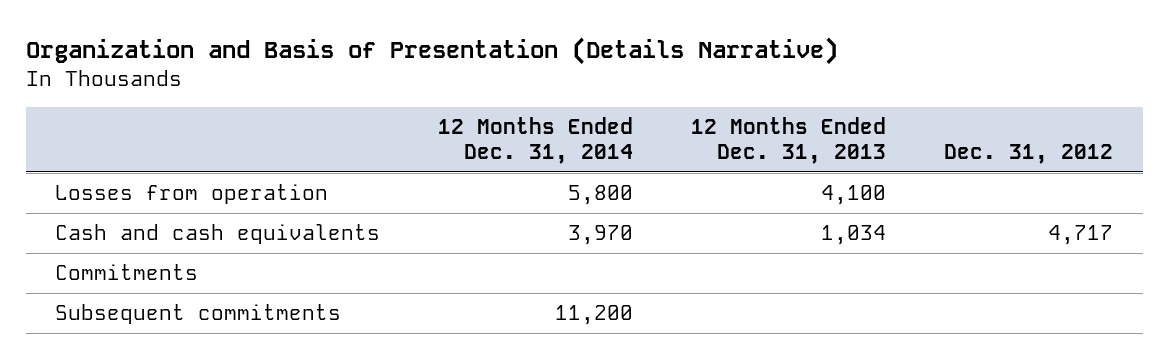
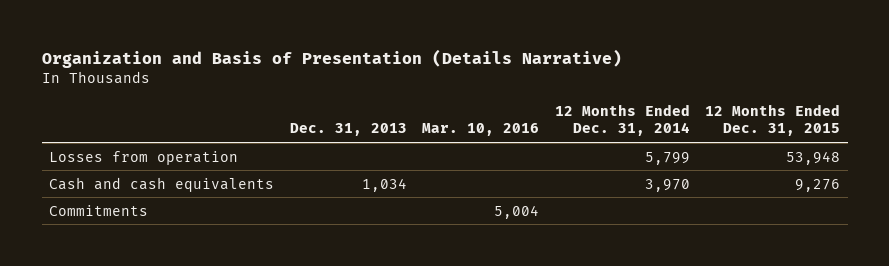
- | 12 Months Ended Dec. 31, 2014 | 12 Months Ended Dec. 31, 2013 | Dec. 31, 2012
+ | Dec. 31, 2013 | Mar. 10, 2016 | 12 Months Ended Dec. 31, 2014 | 12 Months Ended Dec. 31, 2015
- Losses from operation | 5,800 | 4,100 |
+ Losses from operation | | | 5,799 | 53,948
- Subsequent commitments | 11,200 | |

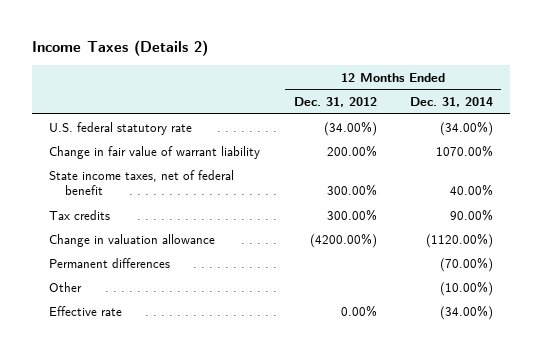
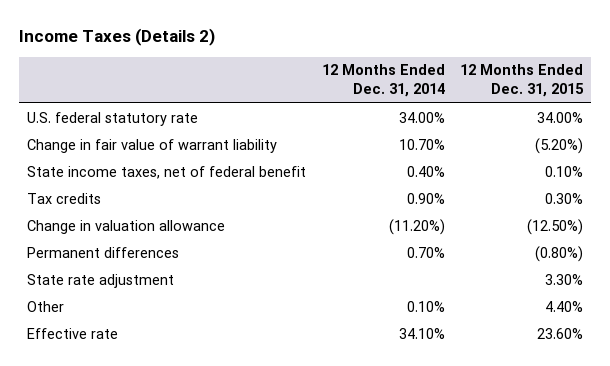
- | 12 Months Ended Dec. 31, 2012 | 12 Months Ended Dec. 31, 2014
+ | 12 Months Ended Dec. 31, 2014 | 12 Months Ended Dec. 31, 2015
- U.S. federal statutory rate | (34.00%) | (34.00%)
- Change in fair value of warrant liability | 200.00% | 1070.00%
- State income taxes, net of federal benefit | 300.00% | 40.00%
- Tax credits | 300.00% | 90.00%
- Change in valuation allowance | (4200.00%) | (1120.00%)
- Permanent differences | | (70.00%)
- Other | | (10.00%)
- Effective rate | 0.00% | (34.00%)
+ U.S. federal statutory rate | 34.00% | 34.00%
+ Change in fair value of warrant liability | 10.70% | (5.20%)
+ State income taxes, net of federal benefit | 0.40% | 0.10%
+ Tax credits | 0.90% | 0.30%
+ Change in valuation allowance | (11.20%) | (12.50%)
+ Permanent differences | 0.70% | (0.80%)
+ State rate adjustment | | 3.30%
+ Other | 0.10% | 4.40%
+ Effective rate | 34.10% | 23.60%

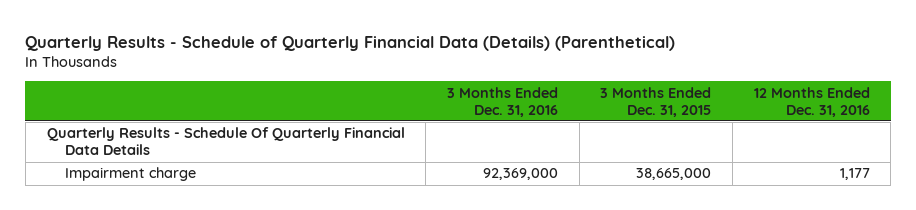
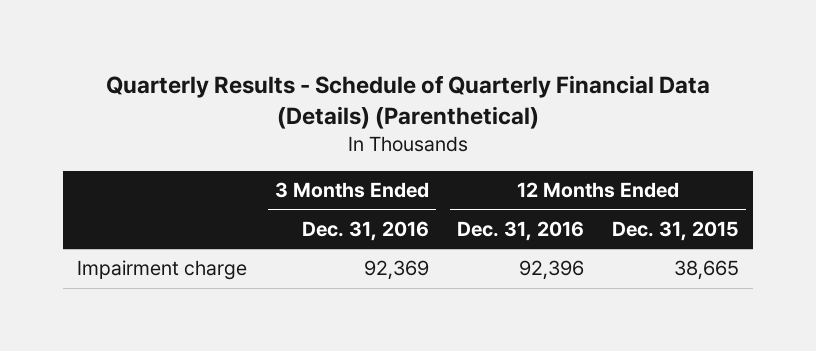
- | 3 Months Ended Dec. 31, 2016 | 3 Months Ended Dec. 31, 2015 | 12 Months Ended Dec. 31, 2016
+ | 3 Months Ended Dec. 31, 2016 | 12 Months Ended Dec. 31, 2016 | 12 Months Ended Dec. 31, 2015
- Quarterly Results - Schedule Of Quarterly Financial Data Details
- Impairment charge | 92,369,000 | 38,665,000 | 1,177
+ Impairment charge | 92,369 | 92,396 | 38,665

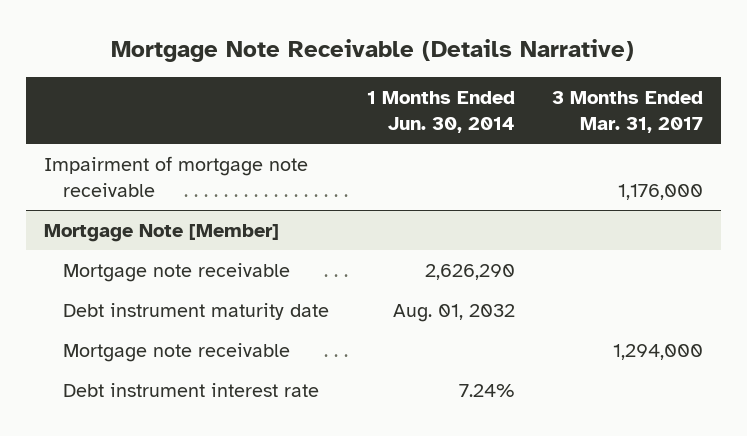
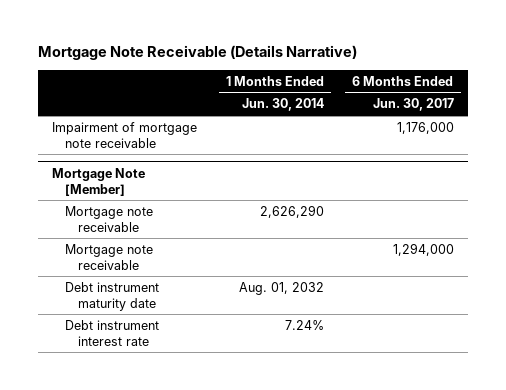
- | 1 Months Ended Jun. 30, 2014 | 3 Months Ended Mar. 31, 2017
+ | 1 Months Ended Jun. 30, 2014 | 6 Months Ended Jun. 30, 2017
@ Mortgage Note [Member]
moved down: Debt instrument maturity date | Aug. 01, 2032 |

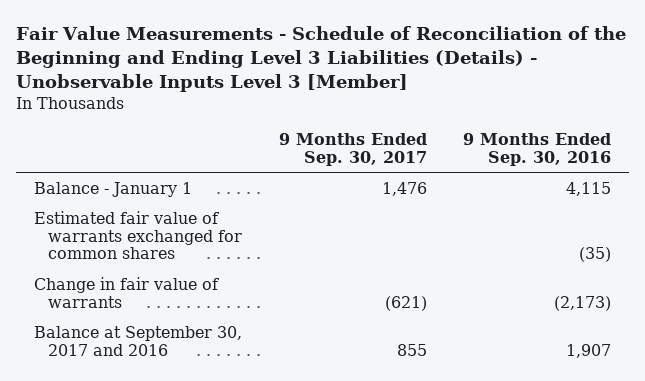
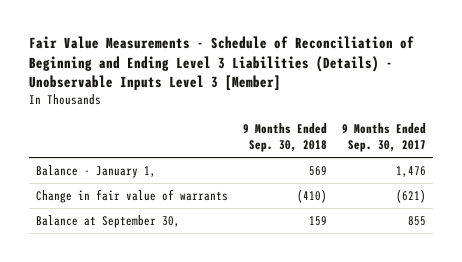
- Fair Value Measurements - Schedule of Reconciliation of the Beginning and Ending Level 3 Liabilities (Details) - Unobservable Inputs Level 3 [Member]
+ Fair Value Measurements - Schedule of Reconciliation of Beginning and Ending Level 3 Liabilities (Details) - Unobservable Inputs Level 3 [Member]
- | 9 Months Ended Sep. 30, 2017 | 9 Months Ended Sep. 30, 2016
+ | 9 Months Ended Sep. 30, 2018 | 9 Months Ended Sep. 30, 2017
- Balance - January 1 | 1,476 | 4,115
- Estimated fair value of warrants exchanged for common shares | | (35)
+ Balance - January 1, | 569 | 1,476
- Balance at September 30, 2017 and 2016 | 855 | 1,907
+ Balance at September 30, | 159 | 855

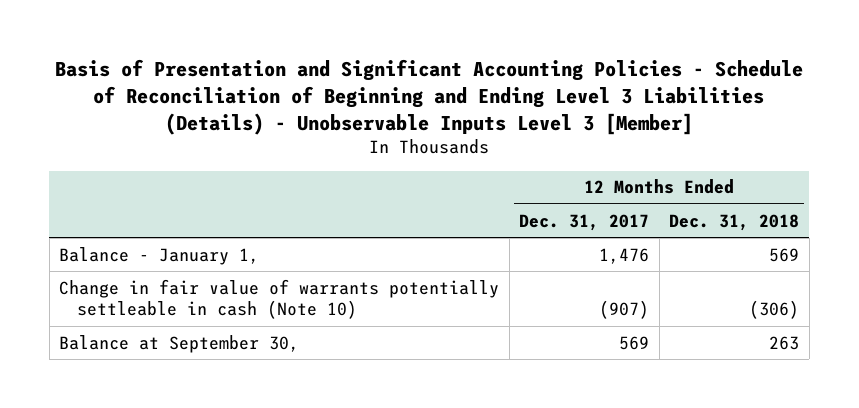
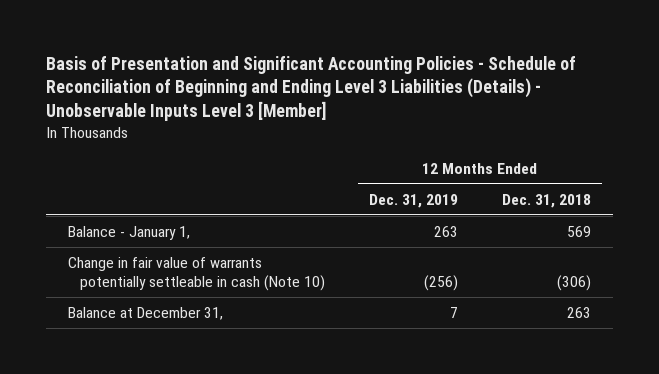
- | 12 Months Ended Dec. 31, 2017 | 12 Months Ended Dec. 31, 2018
+ | 12 Months Ended Dec. 31, 2019 | 12 Months Ended Dec. 31, 2018
- Balance at September 30, | 569 | 263
+ Balance at December 31, | 7 | 263

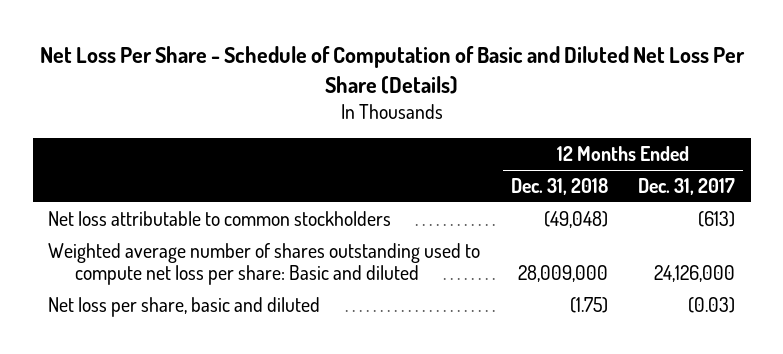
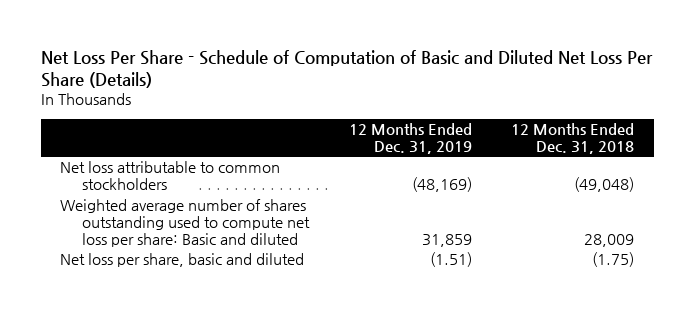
- | 12 Months Ended Dec. 31, 2018 | 12 Months Ended Dec. 31, 2017
+ | 12 Months Ended Dec. 31, 2019 | 12 Months Ended Dec. 31, 2018
- Weighted average number of shares outstanding used to compute net loss per share: Basic and diluted | 28,009,000 | 24,126,000
+ Weighted average number of shares outstanding used to compute net loss per share: Basic and diluted | 31,859 | 28,009

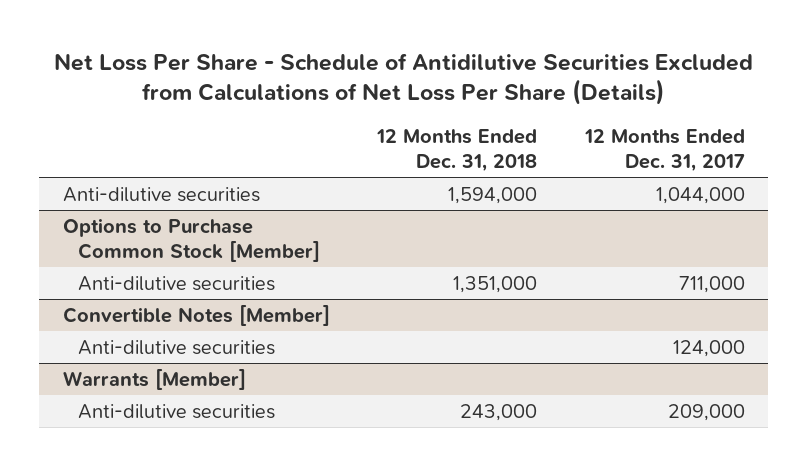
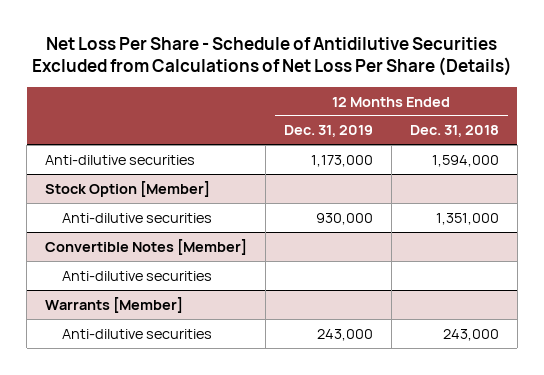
- | 12 Months Ended Dec. 31, 2018 | 12 Months Ended Dec. 31, 2017
+ | 12 Months Ended Dec. 31, 2019 | 12 Months Ended Dec. 31, 2018
- Options to Purchase Common Stock [Member]
+ Stock Option [Member]

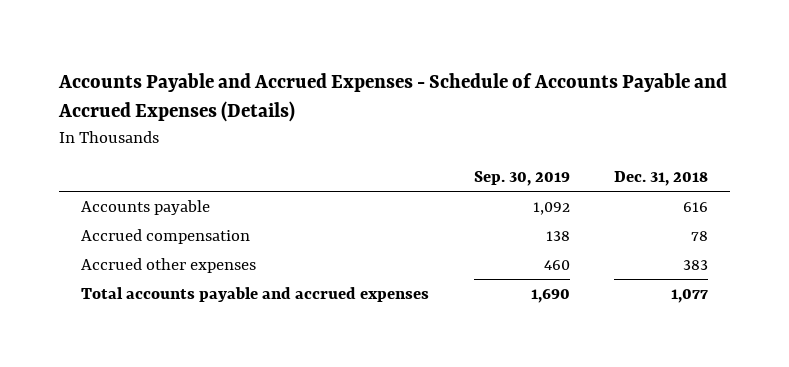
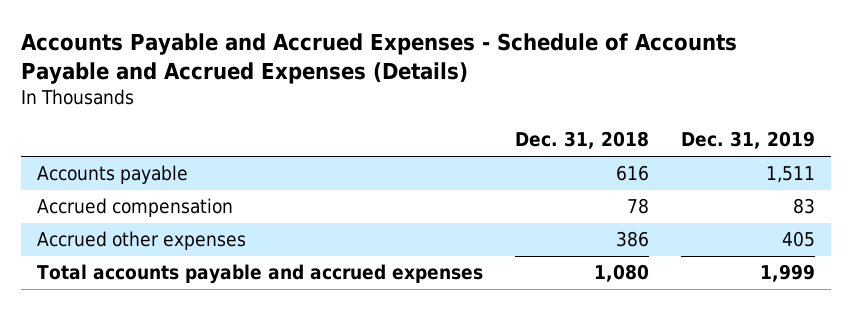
- | Sep. 30, 2019 | Dec. 31, 2018
+ | Dec. 31, 2018 | Dec. 31, 2019
- Accrued other expenses | 460 | 383
- Total accounts payable and accrued expenses | 1,690 | 1,077
+ Accrued other expenses | 386 | 405
+ Total accounts payable and accrued expenses | 1,080 | 1,999

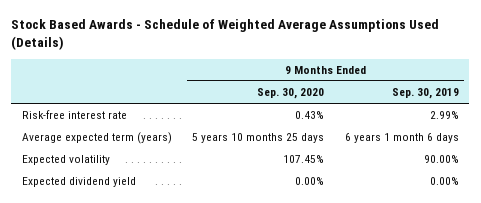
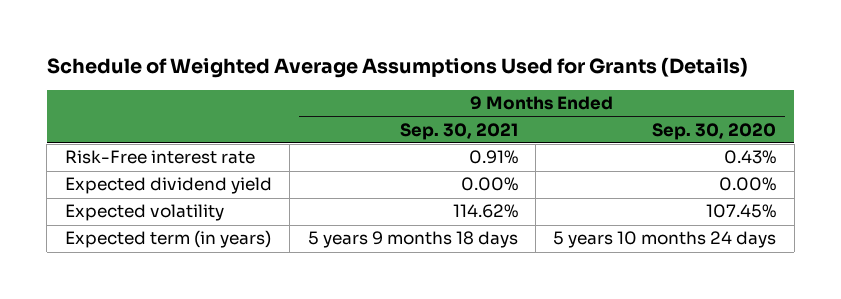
- Stock Based Awards - Schedule of Weighted Average Assumptions Used (Details)
+ Schedule of Weighted Average Assumptions Used for Grants (Details)
- | 9 Months Ended Sep. 30, 2020 | 9 Months Ended Sep. 30, 2019
+ | 9 Months Ended Sep. 30, 2021 | 9 Months Ended Sep. 30, 2020
- Risk-free interest rate | 0.43% | 2.99%
- Average expected term (years) | 5 years 10 months 25 days | 6 years 1 month 6 days
+ Risk-Free interest rate | 0.91% | 0.43%
moved down: Expected volatility | 114.62% | 107.45%
+ Expected term (in years) | 5 years 9 months 18 days | 5 years 10 months 24 days

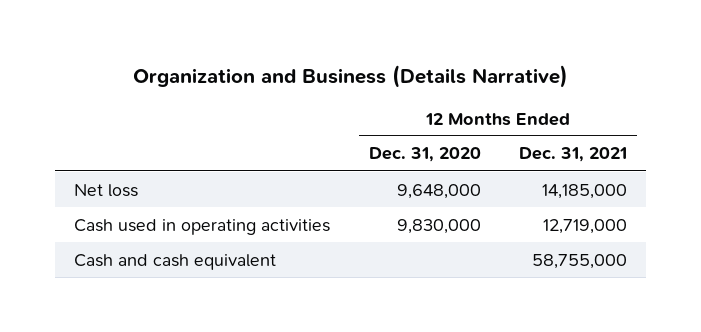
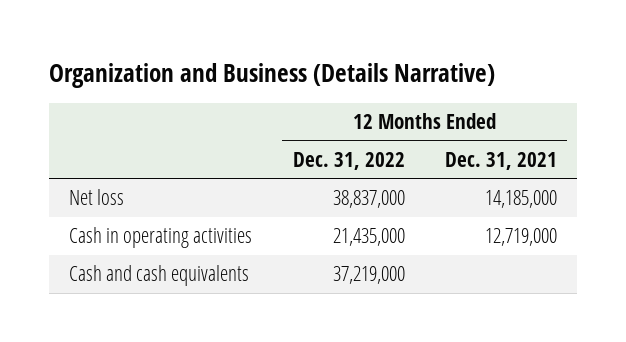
- | 12 Months Ended Dec. 31, 2020 | 12 Months Ended Dec. 31, 2021
+ | 12 Months Ended Dec. 31, 2022 | 12 Months Ended Dec. 31, 2021
- Cash used in operating activities | 9,830,000 | 12,719,000
- Cash and cash equivalent | | 58,755,000
+ Cash in operating activities | 21,435,000 | 12,719,000
+ Cash and cash equivalents | 37,219,000 |

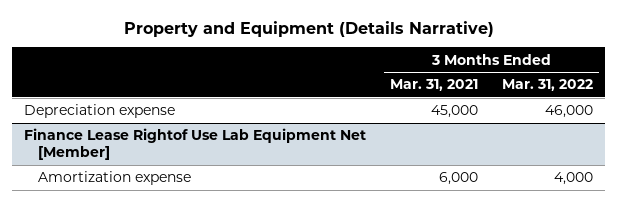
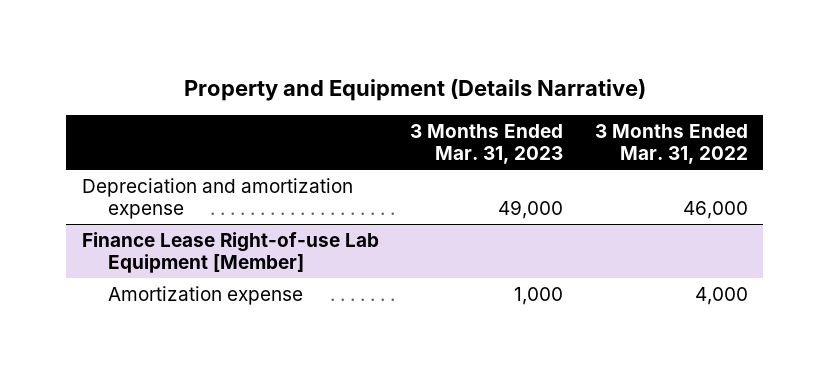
- | 3 Months Ended Mar. 31, 2021 | 3 Months Ended Mar. 31, 2022
+ | 3 Months Ended Mar. 31, 2023 | 3 Months Ended Mar. 31, 2022
- Depreciation expense | 45,000 | 46,000
- Finance Lease Rightof Use Lab Equipment Net [Member]
+ Depreciation and amortization expense | 49,000 | 46,000
+ Finance Lease Right-of-use Lab Equipment [Member]

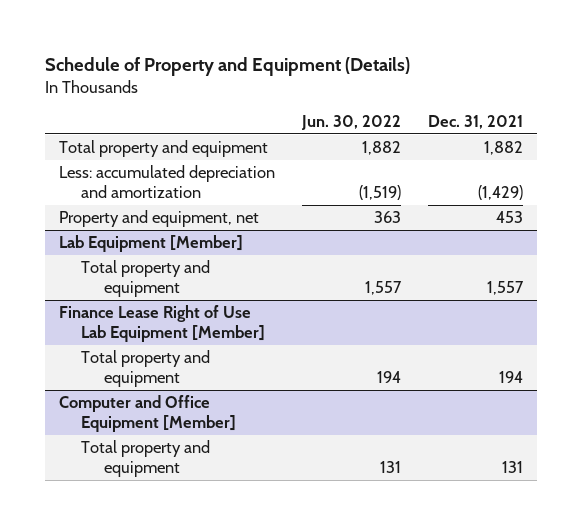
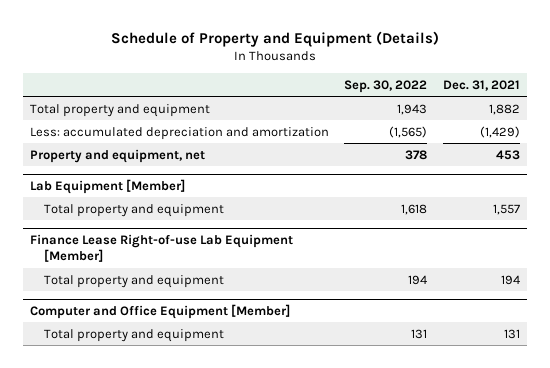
- | Jun. 30, 2022 | Dec. 31, 2021
+ | Sep. 30, 2022 | Dec. 31, 2021
- Finance Lease Right of Use Lab Equipment [Member]
+ Finance Lease Right-of-use Lab Equipment [Member]

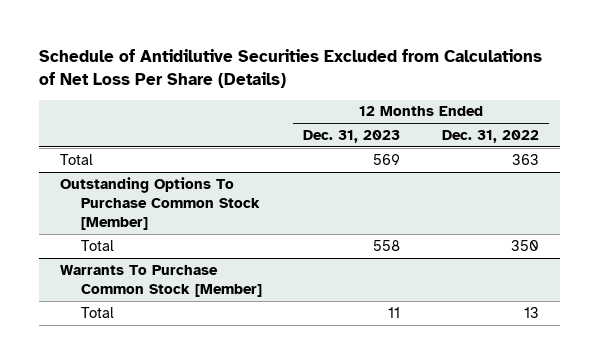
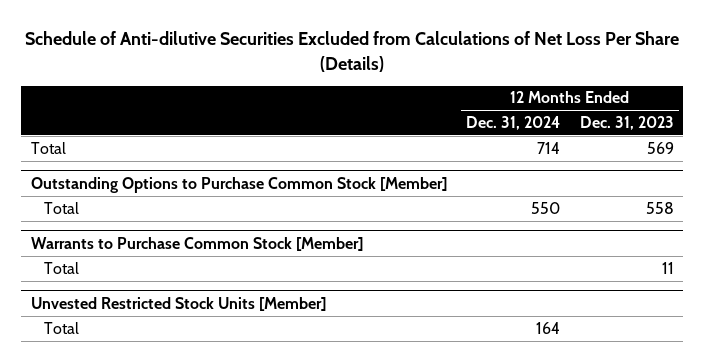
- Schedule of Antidilutive Securities Excluded from Calculations of Net Loss Per Share (Details)
+ Schedule of Anti-dilutive Securities Excluded from Calculations of Net Loss Per Share (Details)
- | 12 Months Ended Dec. 31, 2023 | 12 Months Ended Dec. 31, 2022
+ | 12 Months Ended Dec. 31, 2024 | 12 Months Ended Dec. 31, 2023
- Outstanding Options To Purchase Common Stock [Member]
+ Outstanding Options to Purchase Common Stock [Member]
- Warrants To Purchase Common Stock [Member]
+ Warrants to Purchase Common Stock [Member]
+ Unvested Restricted Stock Units [Member]
+ Total | 164 |

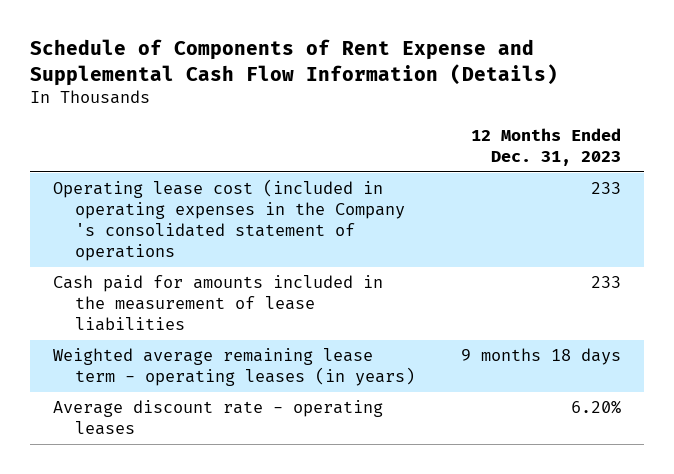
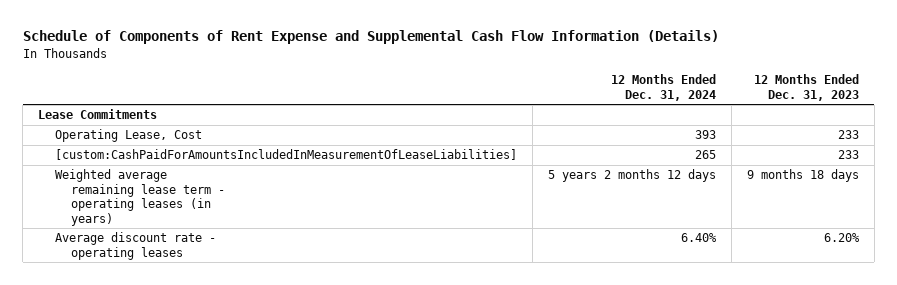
- | 12 Months Ended Dec. 31, 2023
+ | 12 Months Ended Dec. 31, 2024 | 12 Months Ended Dec. 31, 2023
- Operating lease cost (included in operating expenses in the Company 's consolidated statement of operations | 233
- Cash paid for amounts included in the measurement of lease liabilities | 233
+ Lease Commitments
+ Operating Lease, Cost | 393 | 233
+ [custom:CashPaidForAmountsIncludedInMeasurementOfLeaseLiabilities] | 265 | 233

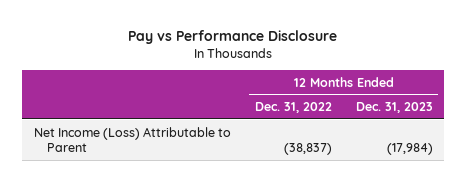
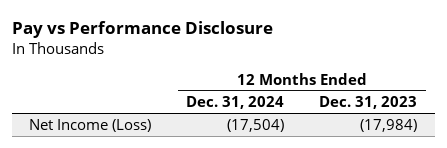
- | 12 Months Ended Dec. 31, 2022 | 12 Months Ended Dec. 31, 2023
+ | 12 Months Ended Dec. 31, 2024 | 12 Months Ended Dec. 31, 2023
- Net Income (Loss) Attributable to Parent | (38,837) | (17,984)
+ Net Income (Loss) | (17,504) | (17,984)

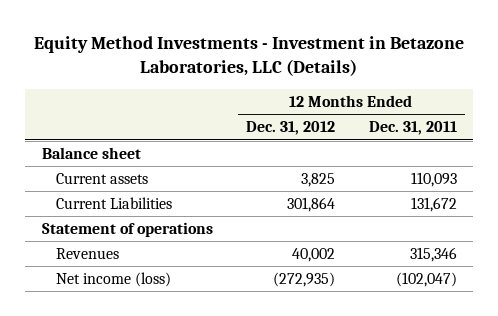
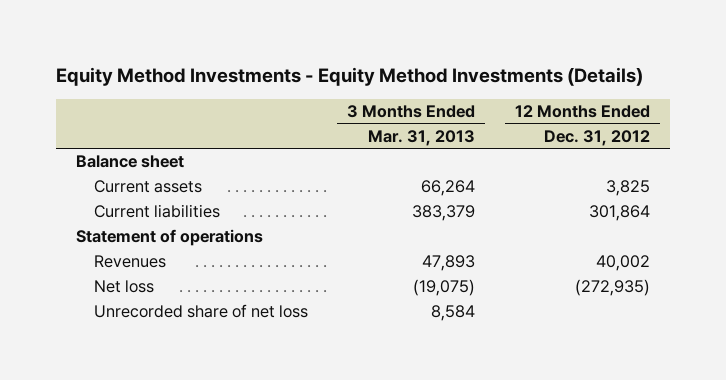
- Equity Method Investments - Investment in Betazone Laboratories, LLC (Details)
+ Equity Method Investments - Equity Method Investments (Details)
- | 12 Months Ended Dec. 31, 2012 | 12 Months Ended Dec. 31, 2011
+ | 3 Months Ended Mar. 31, 2013 | 12 Months Ended Dec. 31, 2012
- Current Liabilities | 301,864 | 131,672
+ Current liabilities | 383,379 | 301,864
- Net income (loss) | (272,935) | (102,047)
+ Net loss | (19,075) | (272,935)
+ Unrecorded share of net loss | 8,584 |

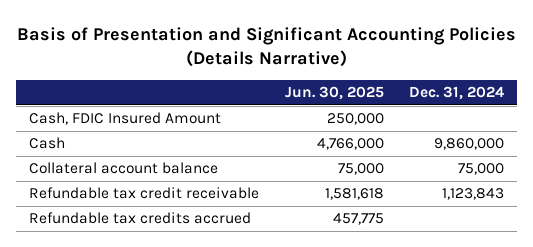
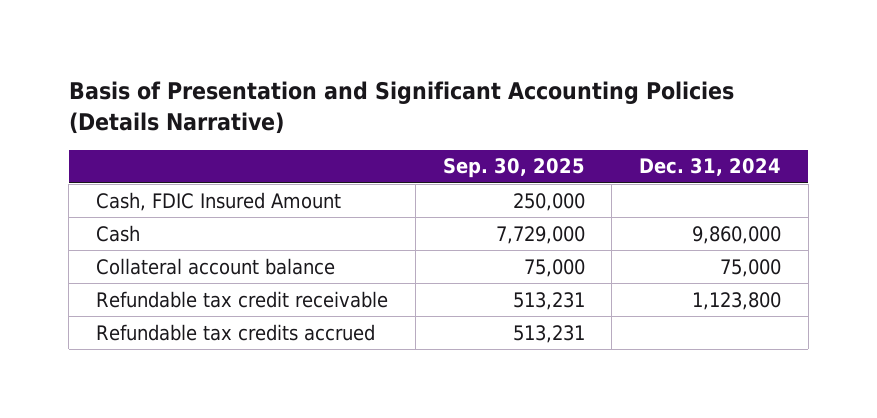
- | Jun. 30, 2025 | Dec. 31, 2024
+ | Sep. 30, 2025 | Dec. 31, 2024
- Refundable tax credit receivable | 1,581,618 | 1,123,843
+ Refundable tax credit receivable | 513,231 | 1,123,800

